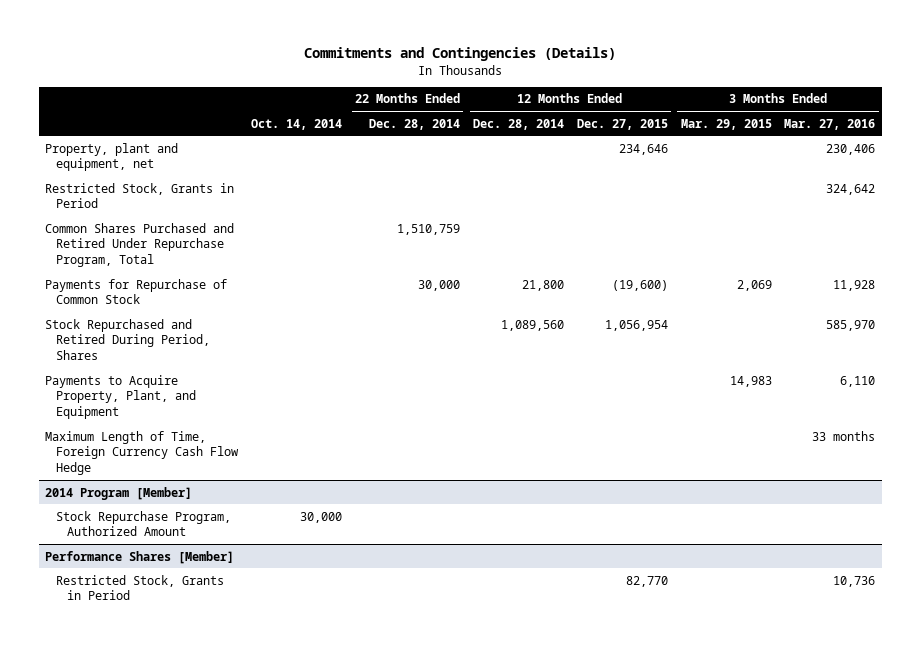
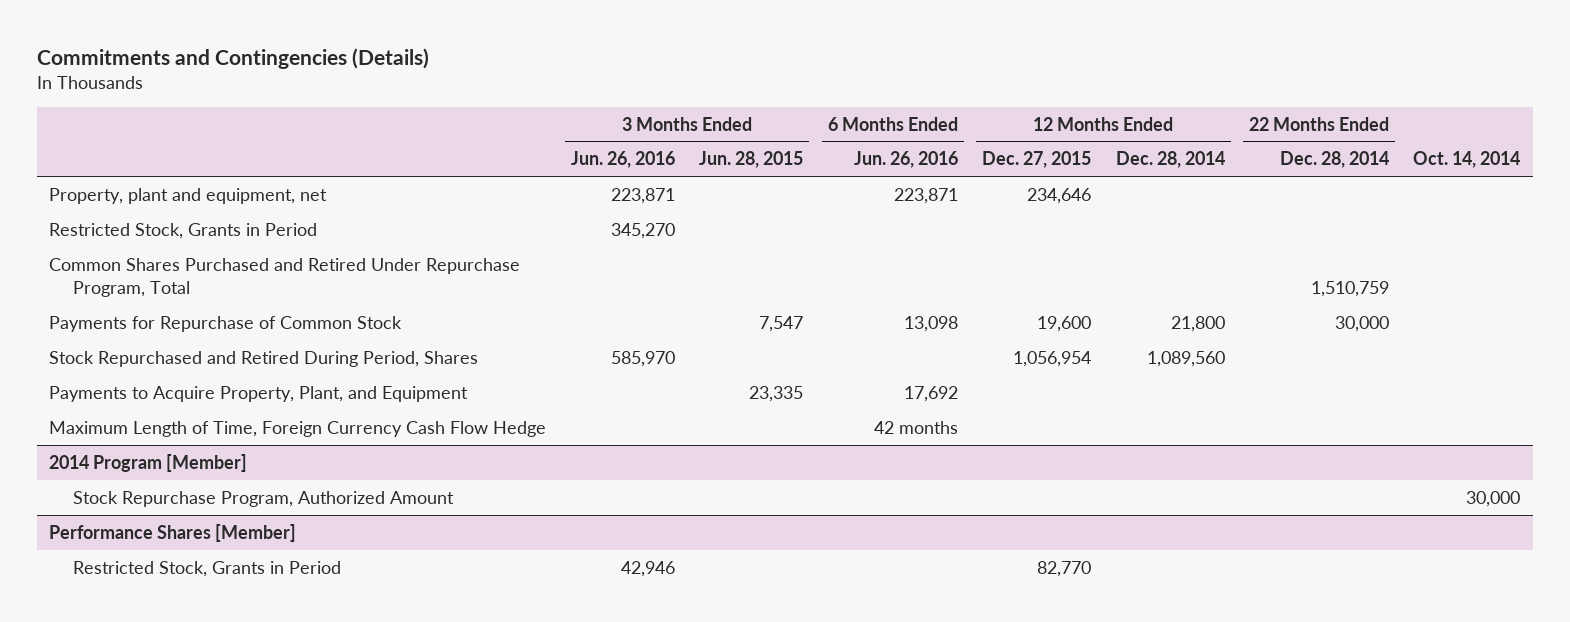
- | Oct. 14, 2014 | 22 Months Ended Dec. 28, 2014 | 12 Months Ended Dec. 28, 2014 | 12 Months Ended Dec. 27, 2015 | 3 Months Ended Mar. 29, 2015 | 3 Months Ended Mar. 27, 2016
+ | 3 Months Ended Jun. 26, 2016 | 3 Months Ended Jun. 28, 2015 | 6 Months Ended Jun. 26, 2016 | 12 Months Ended Dec. 27, 2015 | 12 Months Ended Dec. 28, 2014 | 22 Months Ended Dec. 28, 2014 | Oct. 14, 2014
- Payments for Repurchase of Common Stock | | 30,000 | 21,800 | (19,600) | 2,069 | 11,928
+ Payments for Repurchase of Common Stock | | 7,547 | 13,098 | 19,600 | 21,800 | 30,000 |

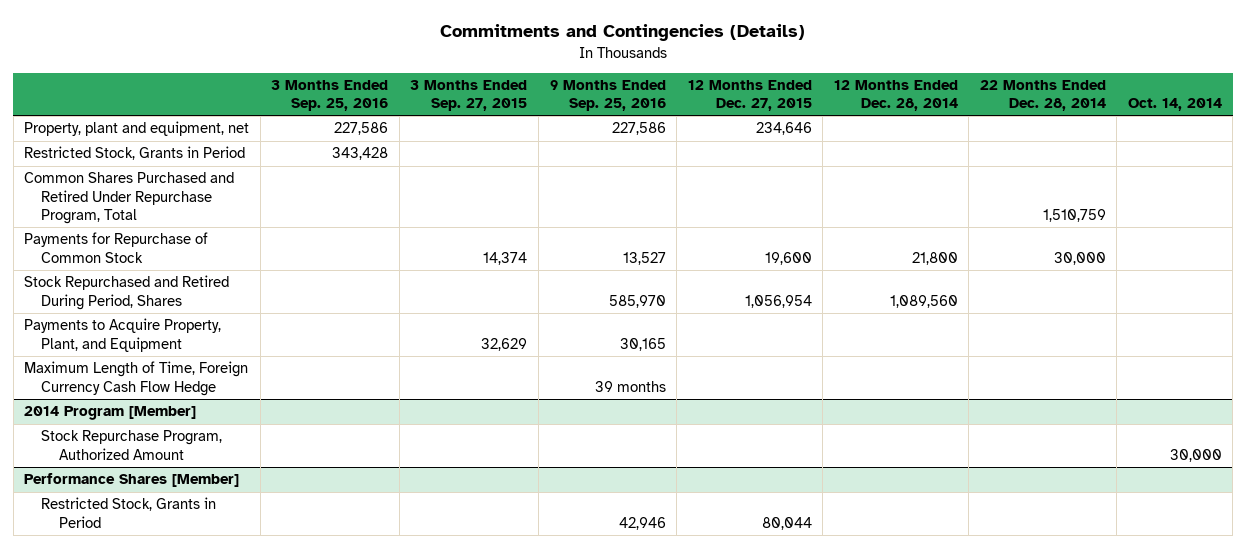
- | 3 Months Ended Jun. 26, 2016 | 3 Months Ended Jun. 28, 2015 | 6 Months Ended Jun. 26, 2016 | 12 Months Ended Dec. 27, 2015 | 12 Months Ended Dec. 28, 2014 | 22 Months Ended Dec. 28, 2014 | Oct. 14, 2014
+ | 3 Months Ended Sep. 25, 2016 | 3 Months Ended Sep. 27, 2015 | 9 Months Ended Sep. 25, 2016 | 12 Months Ended Dec. 27, 2015 | 12 Months Ended Dec. 28, 2014 | 22 Months Ended Dec. 28, 2014 | Oct. 14, 2014
@ Performance Shares [Member]
- Restricted Stock, Grants in Period | 42,946 | | | 82,770 | | |
+ Restricted Stock, Grants in Period | | | 42,946 | 80,044 | | |

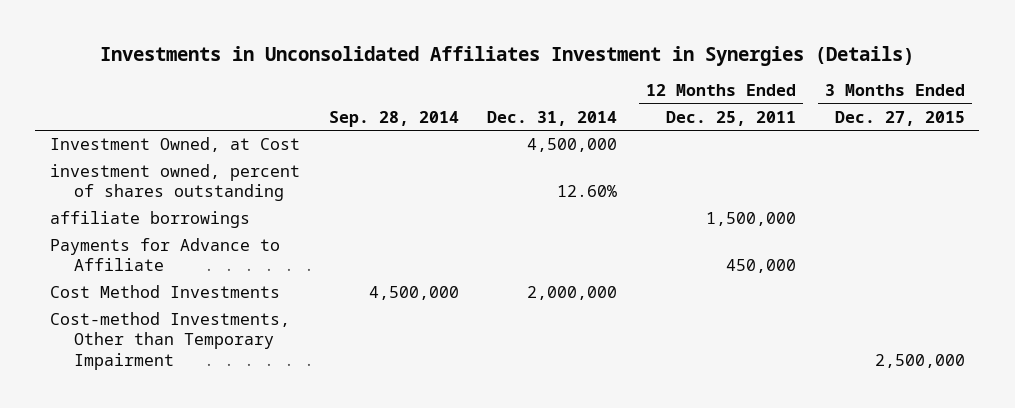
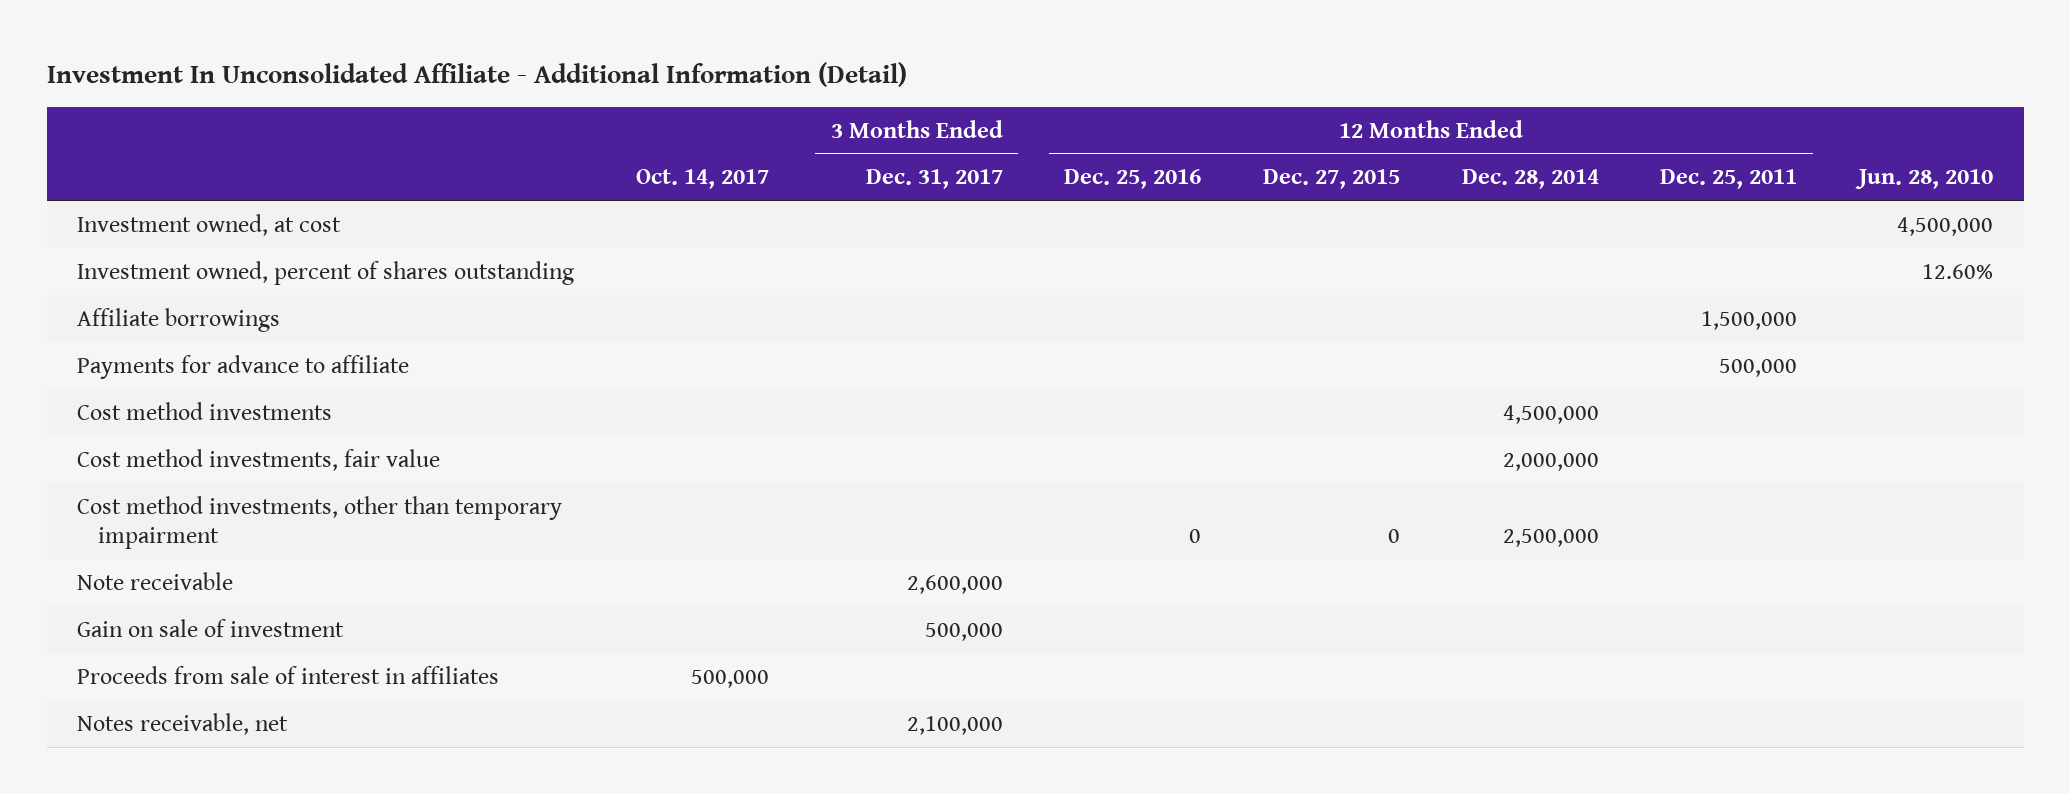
- Investments in Unconsolidated Affiliates Investment in Synergies (Details)
+ Investment In Unconsolidated Affiliate - Additional Information (Detail)
- | Sep. 28, 2014 | Dec. 31, 2014 | 12 Months Ended Dec. 25, 2011 | 3 Months Ended Dec. 27, 2015
+ | Oct. 14, 2017 | 3 Months Ended Dec. 31, 2017 | 12 Months Ended Dec. 25, 2016 | 12 Months Ended Dec. 27, 2015 | 12 Months Ended Dec. 28, 2014 | 12 Months Ended Dec. 25, 2011 | Jun. 28, 2010
- Investment Owned, at Cost | | 4,500,000 | |
- investment owned, percent of shares outstanding | | 12.60% | |
- affiliate borrowings | | | 1,500,000 |
- Payments for Advance to Affiliate | | | 450,000 |
- Cost Method Investments | 4,500,000 | 2,000,000 | |
- Cost-method Investments, Other than Temporary Impairment | | | | 2,500,000
+ Investment owned, at cost | | | | | | | 4,500,000
+ Investment owned, percent of shares outstanding | | | | | | | 12.60%
+ Affiliate borrowings | | | | | | 1,500,000 |
+ Payments for advance to affiliate | | | | | | 500,000 |
+ Cost method investments | | | | | 4,500,000 | |
+ Cost method investments, fair value | | | | | 2,000,000 | |
+ Cost method investments, other than temporary impairment | | | 0 | 0 | 2,500,000 | |
+ Note receivable | | 2,600,000 | | | | |
+ Gain on sale of investment | | 500,000 | | | | |
+ Proceeds from sale of interest in affiliates | 500,000 | | | | | |
+ Notes receivable, net | | 2,100,000 | | | | |

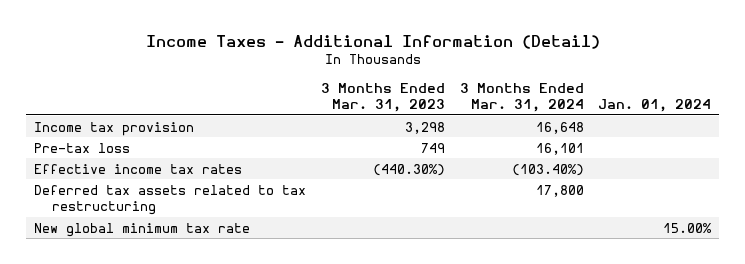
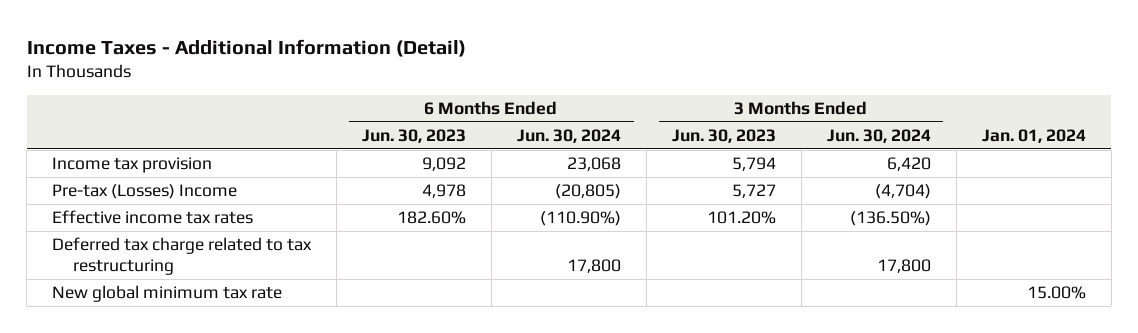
- | 3 Months Ended Mar. 31, 2023 | 3 Months Ended Mar. 31, 2024 | Jan. 01, 2024
+ | 6 Months Ended Jun. 30, 2023 | 6 Months Ended Jun. 30, 2024 | 3 Months Ended Jun. 30, 2023 | 3 Months Ended Jun. 30, 2024 | Jan. 01, 2024
- Pre-tax loss | 749 | 16,101 |
+ Pre-tax (Losses) Income | 4,978 | (20,805) | 5,727 | (4,704) |
- Deferred tax assets related to tax restructuring | | 17,800 |
+ Deferred tax charge related to tax restructuring | | 17,800 | | 17,800 |

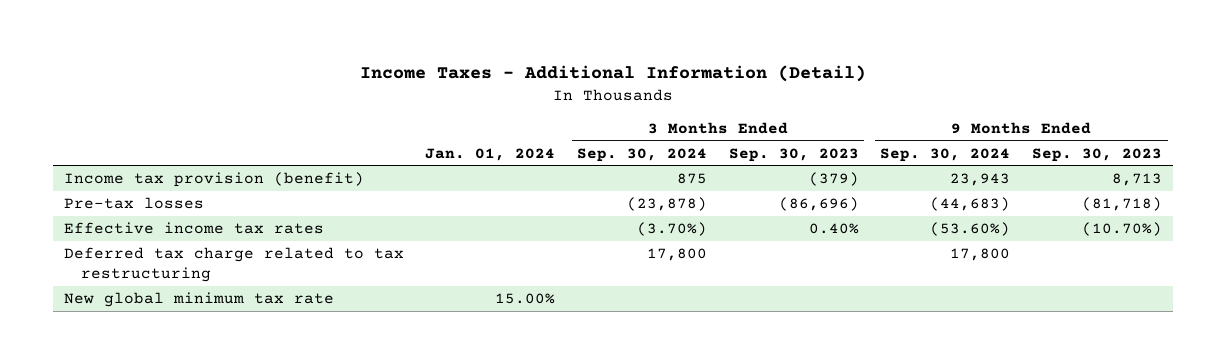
- | 6 Months Ended Jun. 30, 2023 | 6 Months Ended Jun. 30, 2024 | 3 Months Ended Jun. 30, 2023 | 3 Months Ended Jun. 30, 2024 | Jan. 01, 2024
+ | Jan. 01, 2024 | 3 Months Ended Sep. 30, 2024 | 3 Months Ended Sep. 30, 2023 | 9 Months Ended Sep. 30, 2024 | 9 Months Ended Sep. 30, 2023
- Income tax provision | 9,092 | 23,068 | 5,794 | 6,420 |
- Pre-tax (Losses) Income | 4,978 | (20,805) | 5,727 | (4,704) |
+ Income tax provision (benefit) | | 875 | (379) | 23,943 | 8,713
+ Pre-tax losses | | (23,878) | (86,696) | (44,683) | (81,718)

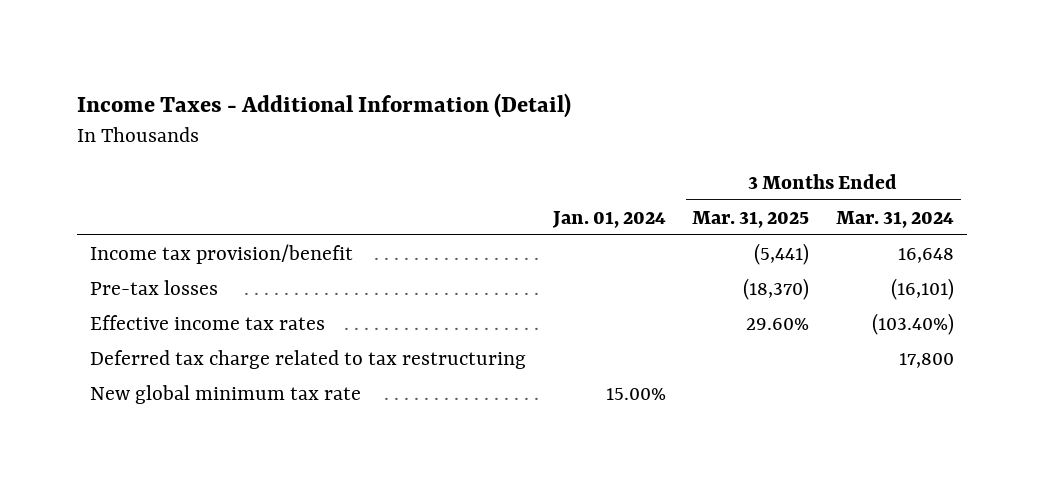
- | Jan. 01, 2024 | 3 Months Ended Sep. 30, 2024 | 3 Months Ended Sep. 30, 2023 | 9 Months Ended Sep. 30, 2024 | 9 Months Ended Sep. 30, 2023
+ | Jan. 01, 2024 | 3 Months Ended Mar. 31, 2025 | 3 Months Ended Mar. 31, 2024
- Income tax provision (benefit) | | 875 | (379) | 23,943 | 8,713
+ Income tax provision/benefit | | (5,441) | 16,648

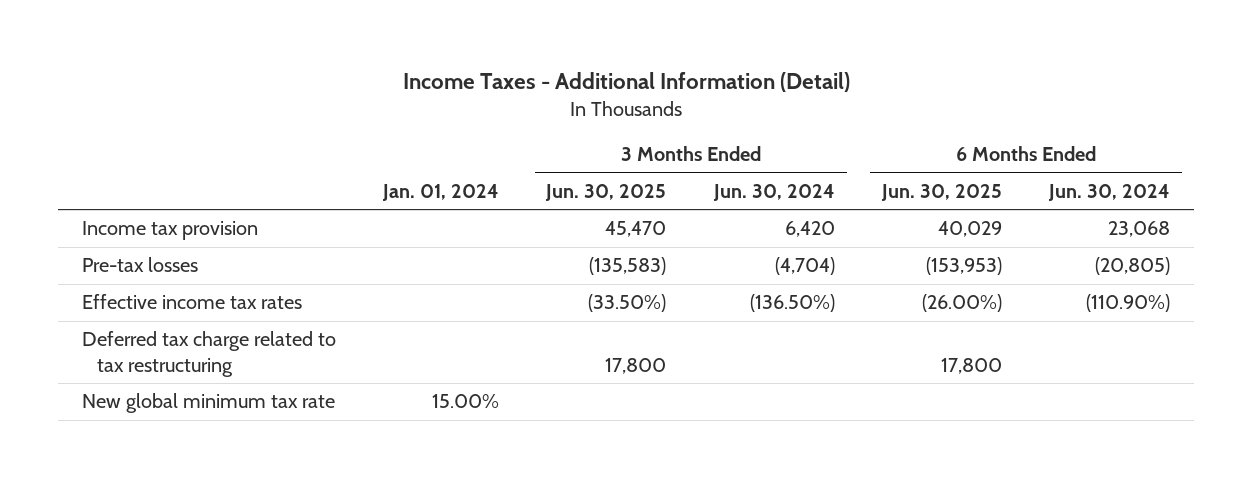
- | Jan. 01, 2024 | 3 Months Ended Mar. 31, 2025 | 3 Months Ended Mar. 31, 2024
+ | Jan. 01, 2024 | 3 Months Ended Jun. 30, 2025 | 3 Months Ended Jun. 30, 2024 | 6 Months Ended Jun. 30, 2025 | 6 Months Ended Jun. 30, 2024
- Income tax provision/benefit | | (5,441) | 16,648
+ Income tax provision | | 45,470 | 6,420 | 40,029 | 23,068

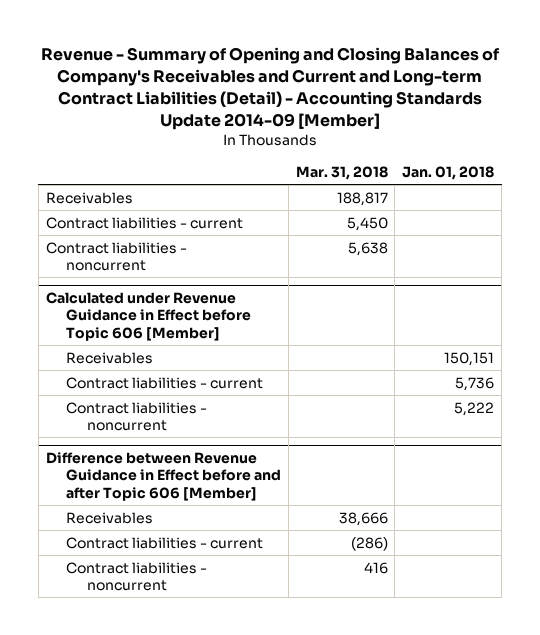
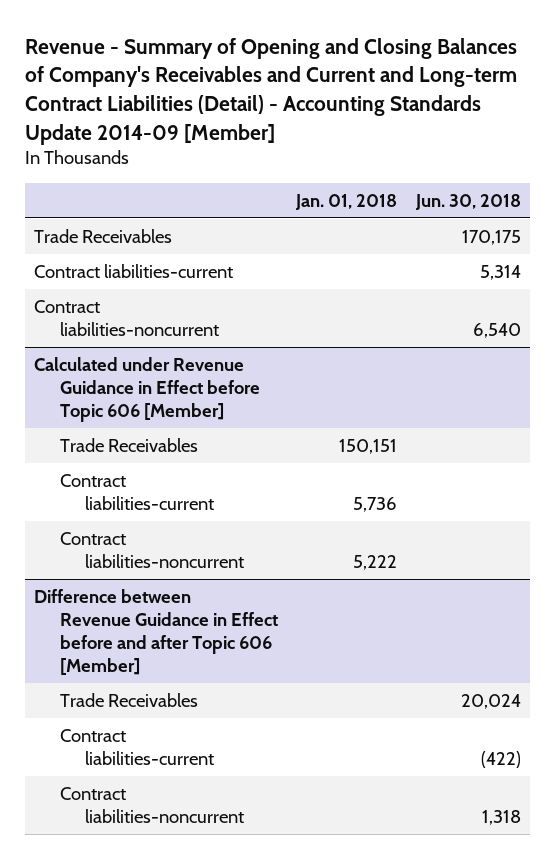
- | Mar. 31, 2018 | Jan. 01, 2018
+ | Jan. 01, 2018 | Jun. 30, 2018
- Receivables | 188,817 |
- Contract liabilities - current | 5,450 |
- Contract liabilities - noncurrent | 5,638 |
+ Trade Receivables | | 170,175
+ Contract liabilities-current | | 5,314
+ Contract liabilities-noncurrent | | 6,540
@ Calculated under Revenue Guidance in Effect before Topic 606 [Member]
- Receivables | | 150,151
- Contract liabilities - current | | 5,736
- Contract liabilities - noncurrent | | 5,222
+ Trade Receivables | 150,151 |
+ Contract liabilities-current | 5,736 |
+ Contract liabilities-noncurrent | 5,222 |
@ Difference between Revenue Guidance in Effect before and after Topic 606 [Member]
- Receivables | 38,666 |
- Contract liabilities - current | (286) |
- Contract liabilities - noncurrent | 416 |
+ Trade Receivables | | 20,024
+ Contract liabilities-current | | (422)
+ Contract liabilities-noncurrent | | 1,318

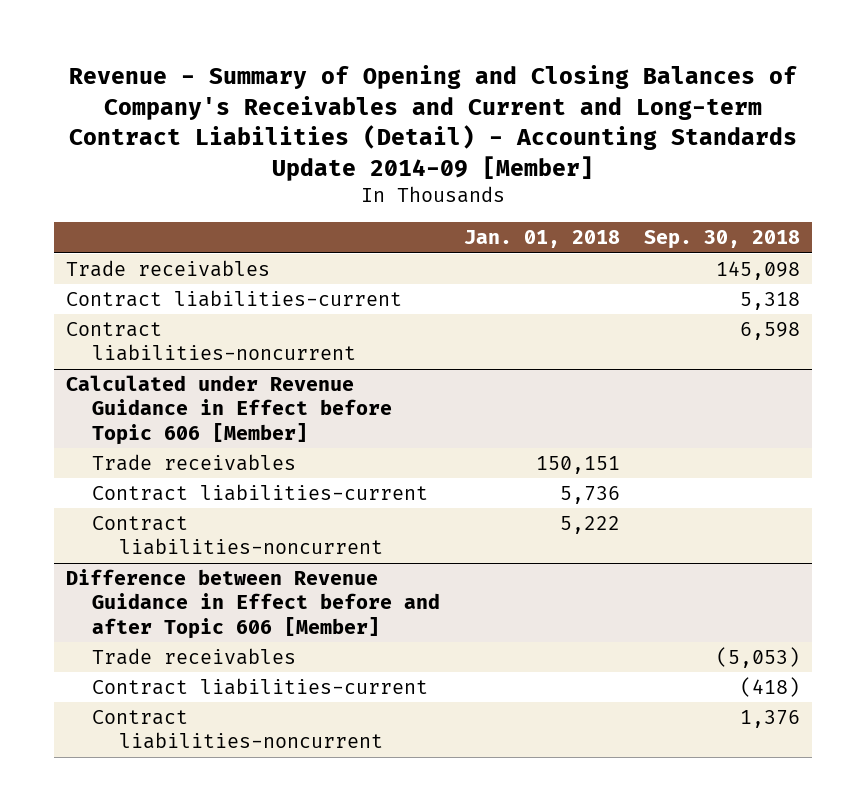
- | Jan. 01, 2018 | Jun. 30, 2018
+ | Jan. 01, 2018 | Sep. 30, 2018
- Trade Receivables | | 170,175
+ Trade receivables | | 145,098
@ Calculated under Revenue Guidance in Effect before Topic 606 [Member]
- Trade Receivables | 150,151 |
+ Trade receivables | 150,151 |
@ Difference between Revenue Guidance in Effect before and after Topic 606 [Member]
- Trade Receivables | | 20,024
+ Trade receivables | | (5,053)

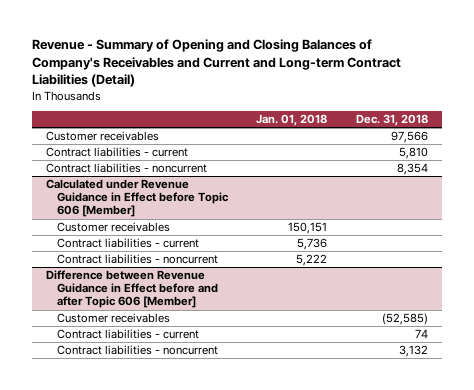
- Revenue - Summary of Opening and Closing Balances of Company's Receivables and Current and Long-term Contract Liabilities (Detail) - Accounting Standards Update 2014-09 [Member]
+ Revenue - Summary of Opening and Closing Balances of Company's Receivables and Current and Long-term Contract Liabilities (Detail)
- | Jan. 01, 2018 | Sep. 30, 2018
+ | Jan. 01, 2018 | Dec. 31, 2018
- Trade receivables | | 145,098
- Contract liabilities-current | | 5,318
- Contract liabilities-noncurrent | | 6,598
+ Customer receivables | | 97,566
+ Contract liabilities - current | | 5,810
+ Contract liabilities - noncurrent | | 8,354
@ Calculated under Revenue Guidance in Effect before Topic 606 [Member]
- Trade receivables | 150,151 |
- Contract liabilities-current | 5,736 |
- Contract liabilities-noncurrent | 5,222 |
+ Customer receivables | 150,151 |
+ Contract liabilities - current | 5,736 |
+ Contract liabilities - noncurrent | 5,222 |
@ Difference between Revenue Guidance in Effect before and after Topic 606 [Member]
- Trade receivables | | (5,053)
- Contract liabilities-current | | (418)
- Contract liabilities-noncurrent | | 1,376
+ Customer receivables | | (52,585)
+ Contract liabilities - current | | 74
+ Contract liabilities - noncurrent | | 3,132

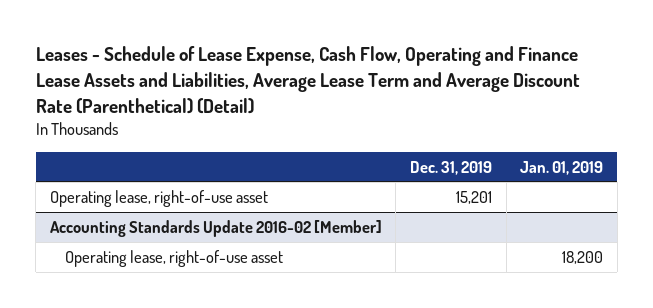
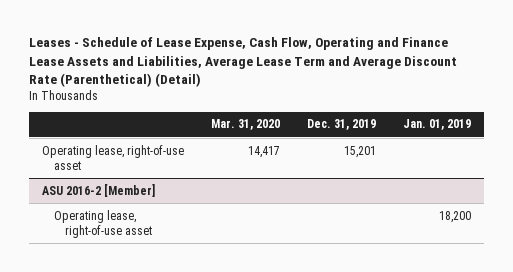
- | Dec. 31, 2019 | Jan. 01, 2019
+ | Mar. 31, 2020 | Dec. 31, 2019 | Jan. 01, 2019
- Accounting Standards Update 2016-02 [Member]
+ ASU 2016-2 [Member]

